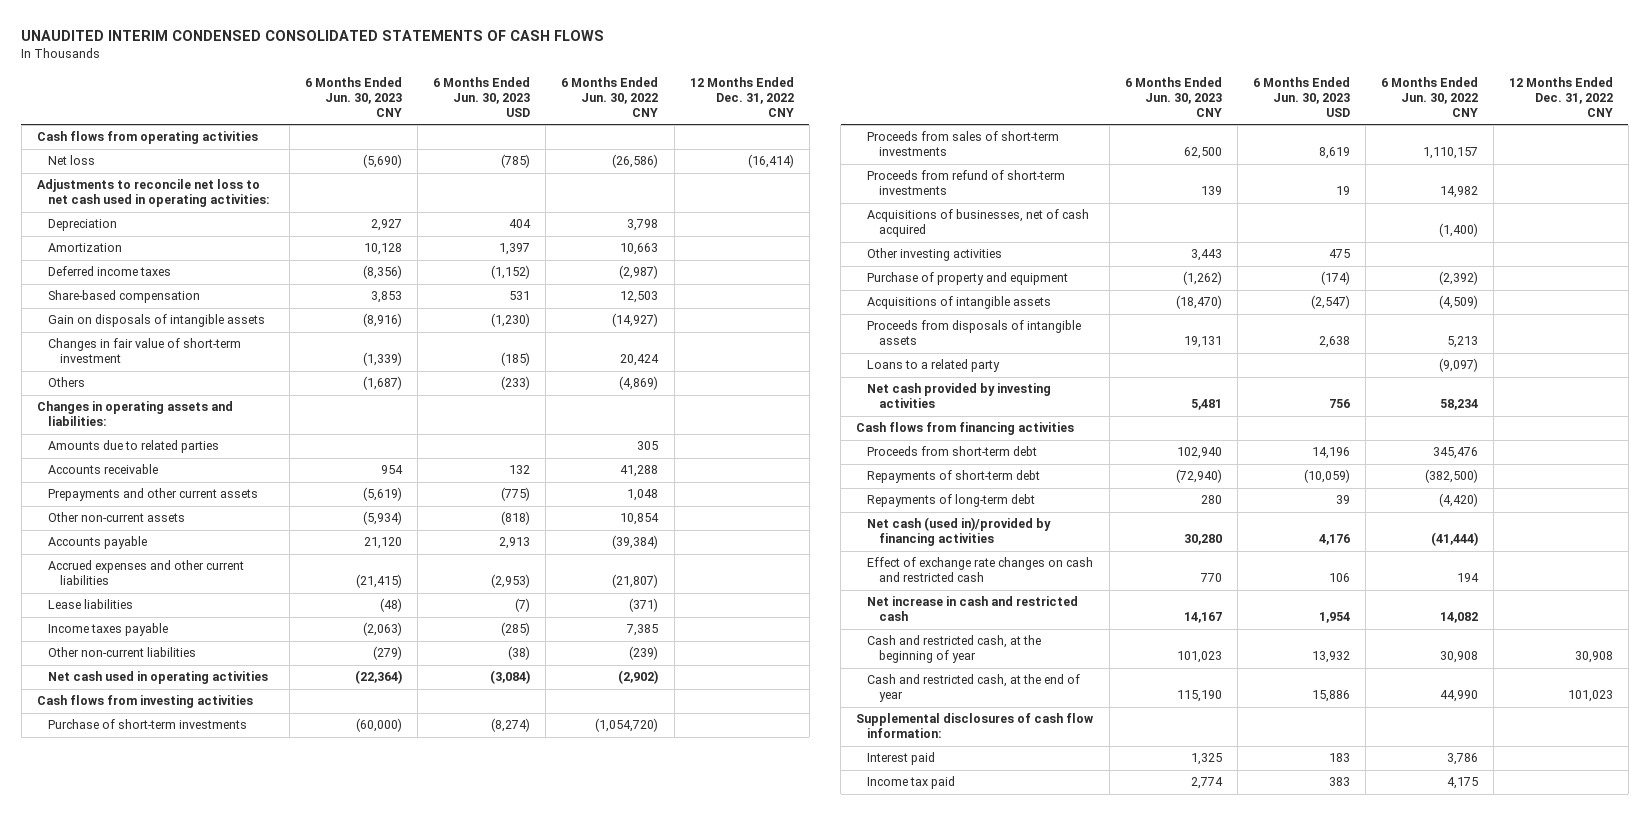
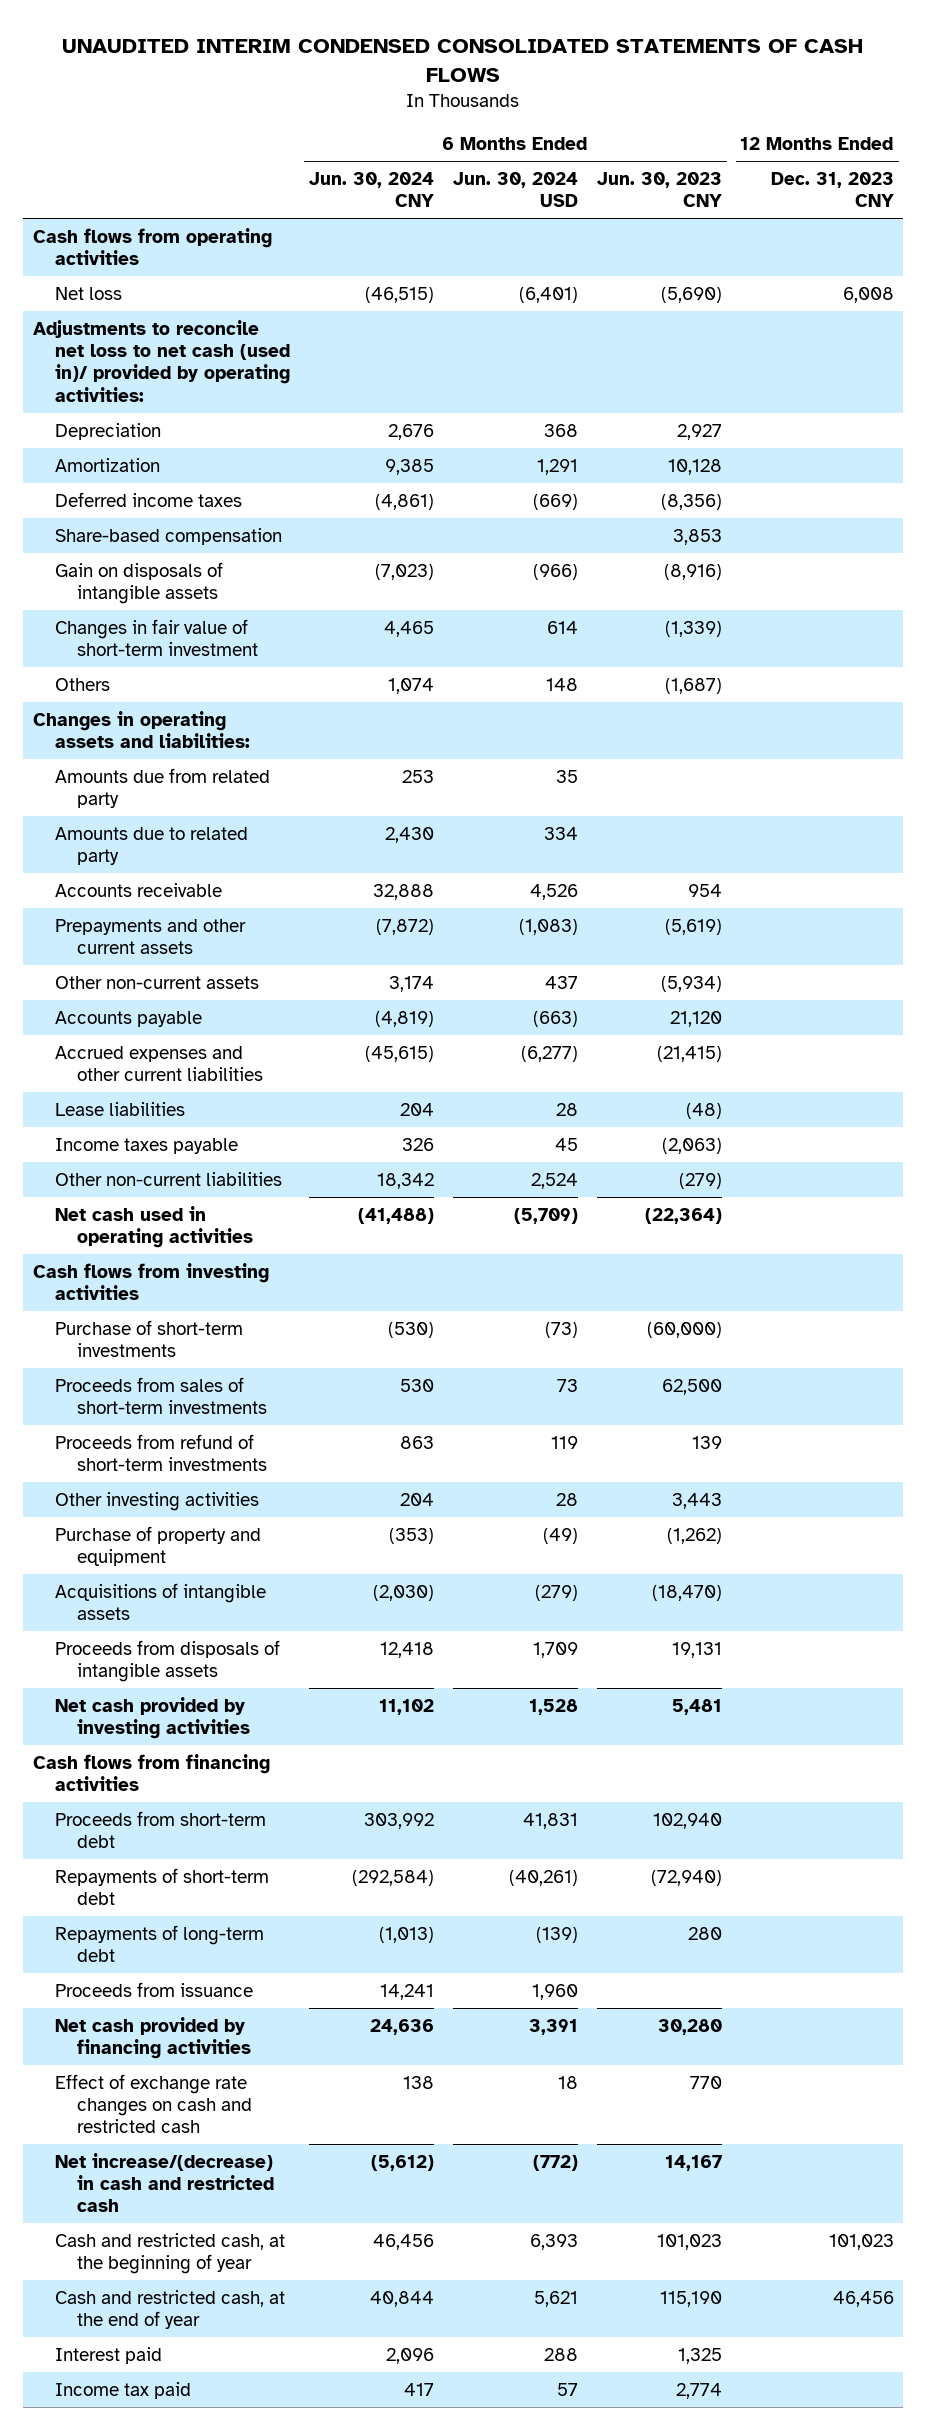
- | 6 Months Ended Jun. 30, 2023 CNY | 6 Months Ended Jun. 30, 2023 USD | 6 Months Ended Jun. 30, 2022 CNY | 12 Months Ended Dec. 31, 2022 CNY
+ | 6 Months Ended Jun. 30, 2024 CNY | 6 Months Ended Jun. 30, 2024 USD | 6 Months Ended Jun. 30, 2023 CNY | 12 Months Ended Dec. 31, 2023 CNY
- Adjustments to reconcile net loss to net cash used in operating activities:
+ Adjustments to reconcile net loss to net cash (used in)/ provided by operating activities:
- Amounts due to related parties | | | 305 |
+ Amounts due from related party | 253 | 35 | |
+ Amounts due to related party | 2,430 | 334 | |
- Acquisitions of businesses, net of cash acquired | | | (1,400) |
- Loans to a related party | | | (9,097) |
- Net cash (used in)/provided by financing activities | 30,280 | 4,176 | (41,444) |
+ Proceeds from issuance | 14,241 | 1,960 | |
+ Net cash provided by financing activities | 24,636 | 3,391 | 30,280 |
- Net increase in cash and restricted cash | 14,167 | 1,954 | 14,082 |
+ Net increase/(decrease) in cash and restricted cash | (5,612) | (772) | 14,167 |
- Supplemental disclosures of cash flow information:

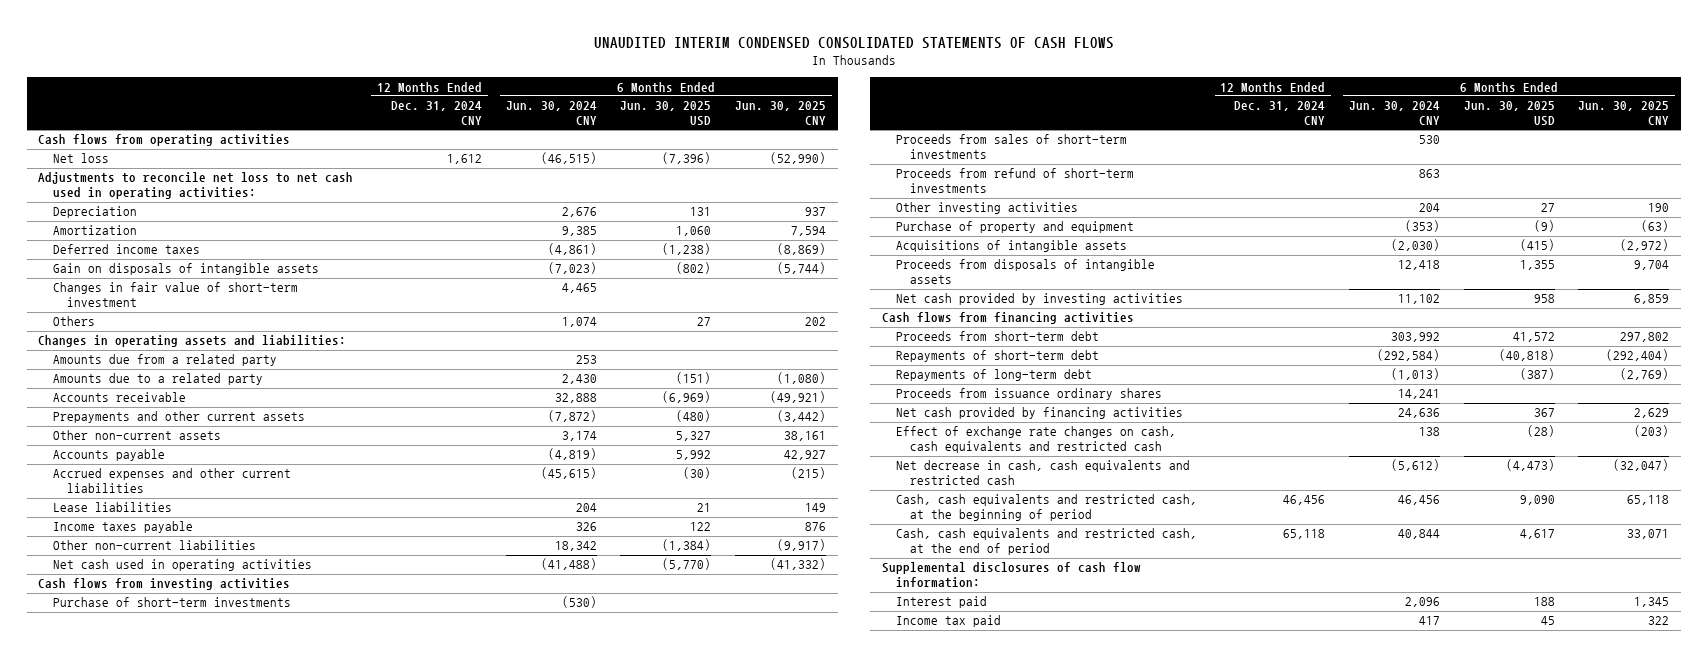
- | 6 Months Ended Jun. 30, 2024 CNY | 6 Months Ended Jun. 30, 2024 USD | 6 Months Ended Jun. 30, 2023 CNY | 12 Months Ended Dec. 31, 2023 CNY
+ | 12 Months Ended Dec. 31, 2024 CNY | 6 Months Ended Jun. 30, 2024 CNY | 6 Months Ended Jun. 30, 2025 USD | 6 Months Ended Jun. 30, 2025 CNY
- Adjustments to reconcile net loss to net cash (used in)/ provided by operating activities:
+ Adjustments to reconcile net loss to net cash used in operating activities:
- Share-based compensation | | | 3,853 |
- Amounts due from related party | 253 | 35 | |
- Amounts due to related party | 2,430 | 334 | |
+ Amounts due from a related party | | 253 | |
+ Amounts due to a related party | | 2,430 | (151) | (1,080)
- Proceeds from issuance | 14,241 | 1,960 | |
+ Proceeds from issuance ordinary shares | | 14,241 | |
- Effect of exchange rate changes on cash and restricted cash | 138 | 18 | 770 |
- Net increase/(decrease) in cash and restricted cash | (5,612) | (772) | 14,167 |
- Cash and restricted cash, at the beginning of year | 46,456 | 6,393 | 101,023 | 101,023
- Cash and restricted cash, at the end of year | 40,844 | 5,621 | 115,190 | 46,456
+ Effect of exchange rate changes on cash, cash equivalents and restricted cash | | 138 | (28) | (203)
+ Net decrease in cash, cash equivalents and restricted cash | | (5,612) | (4,473) | (32,047)
+ Cash, cash equivalents and restricted cash, at the beginning of period | 46,456 | 46,456 | 9,090 | 65,118
+ Cash, cash equivalents and restricted cash, at the end of period | 65,118 | 40,844 | 4,617 | 33,071
+ Supplemental disclosures of cash flow information:

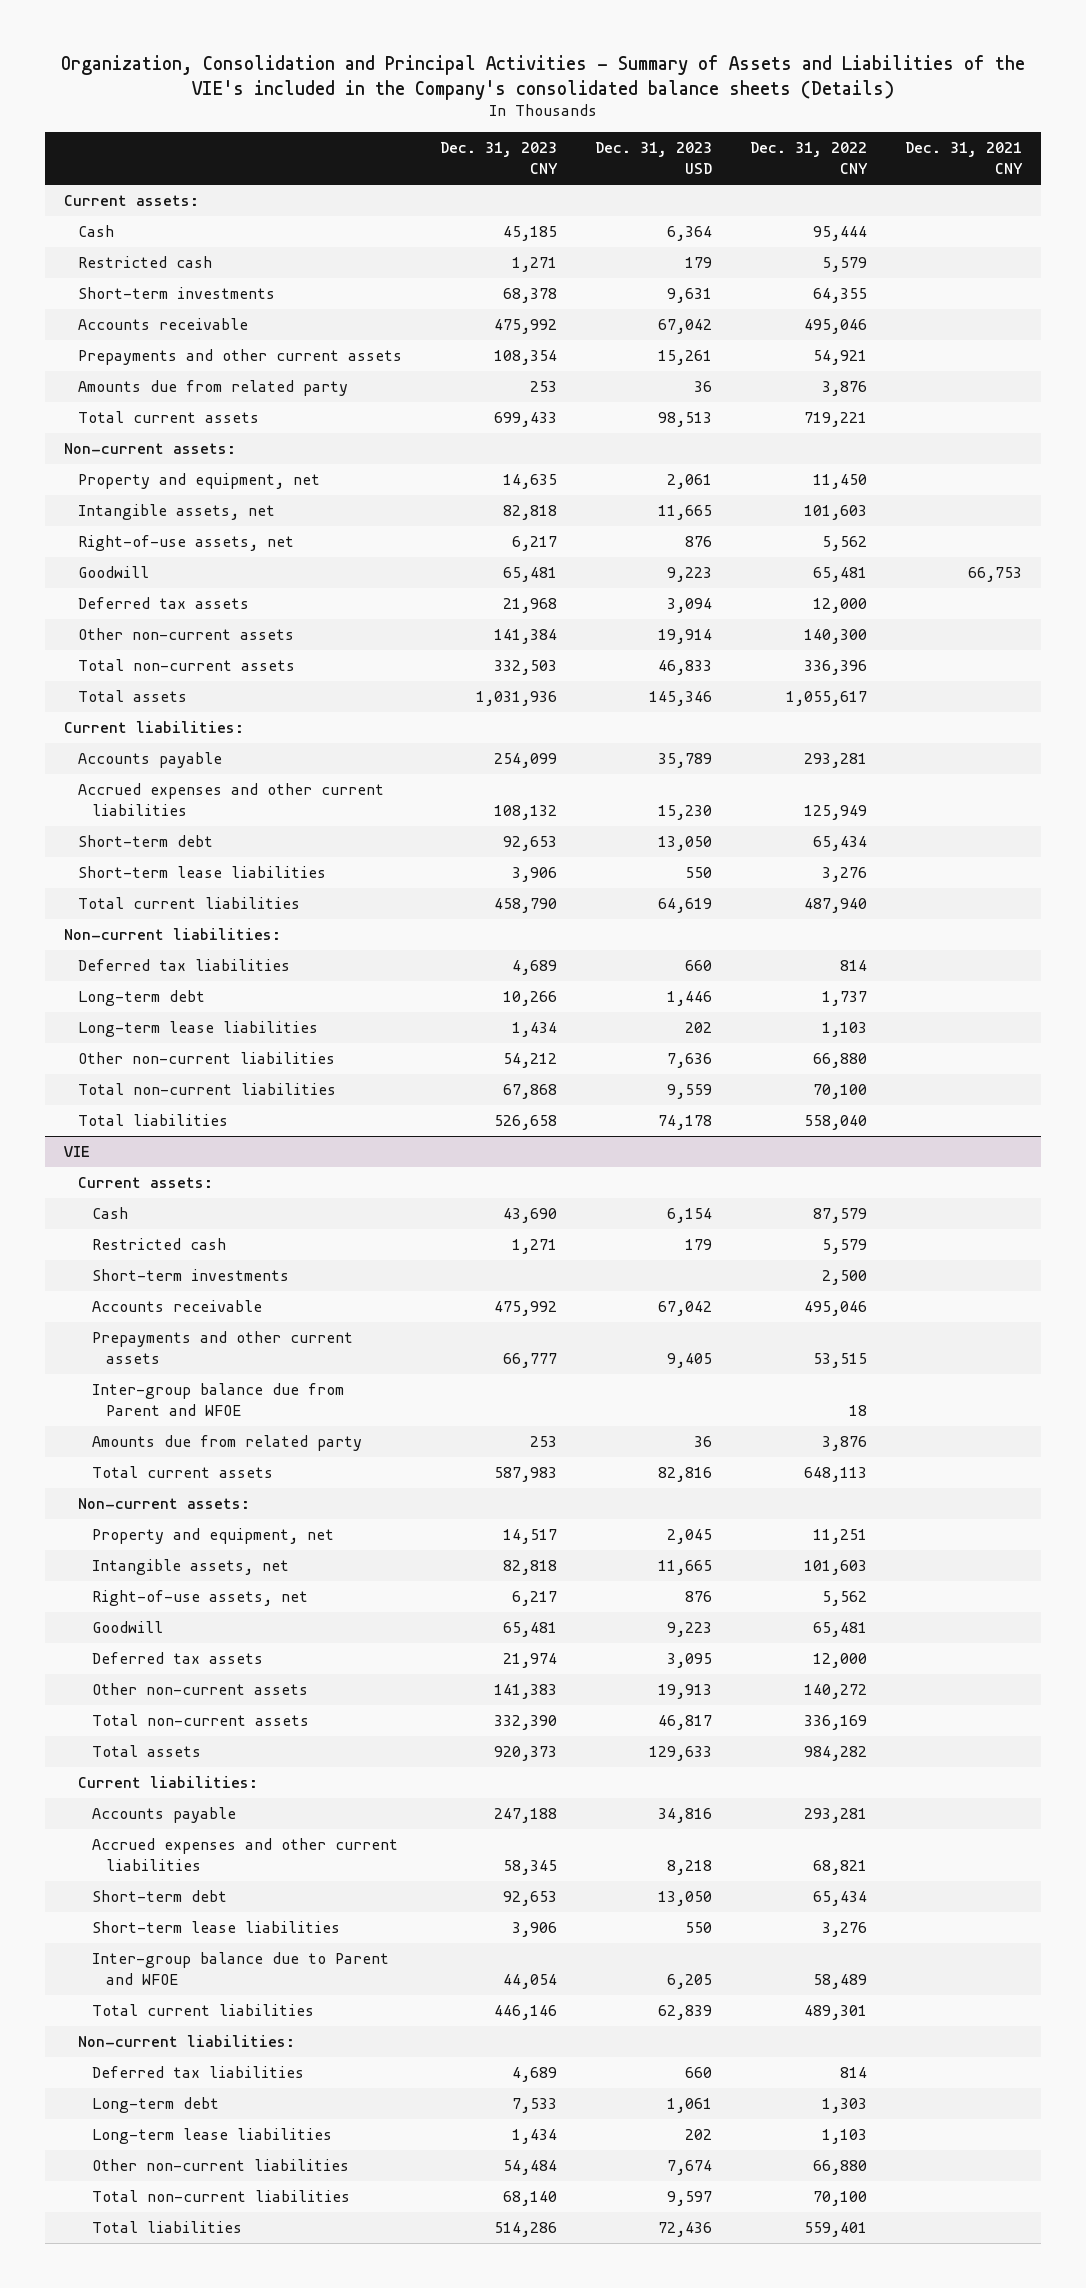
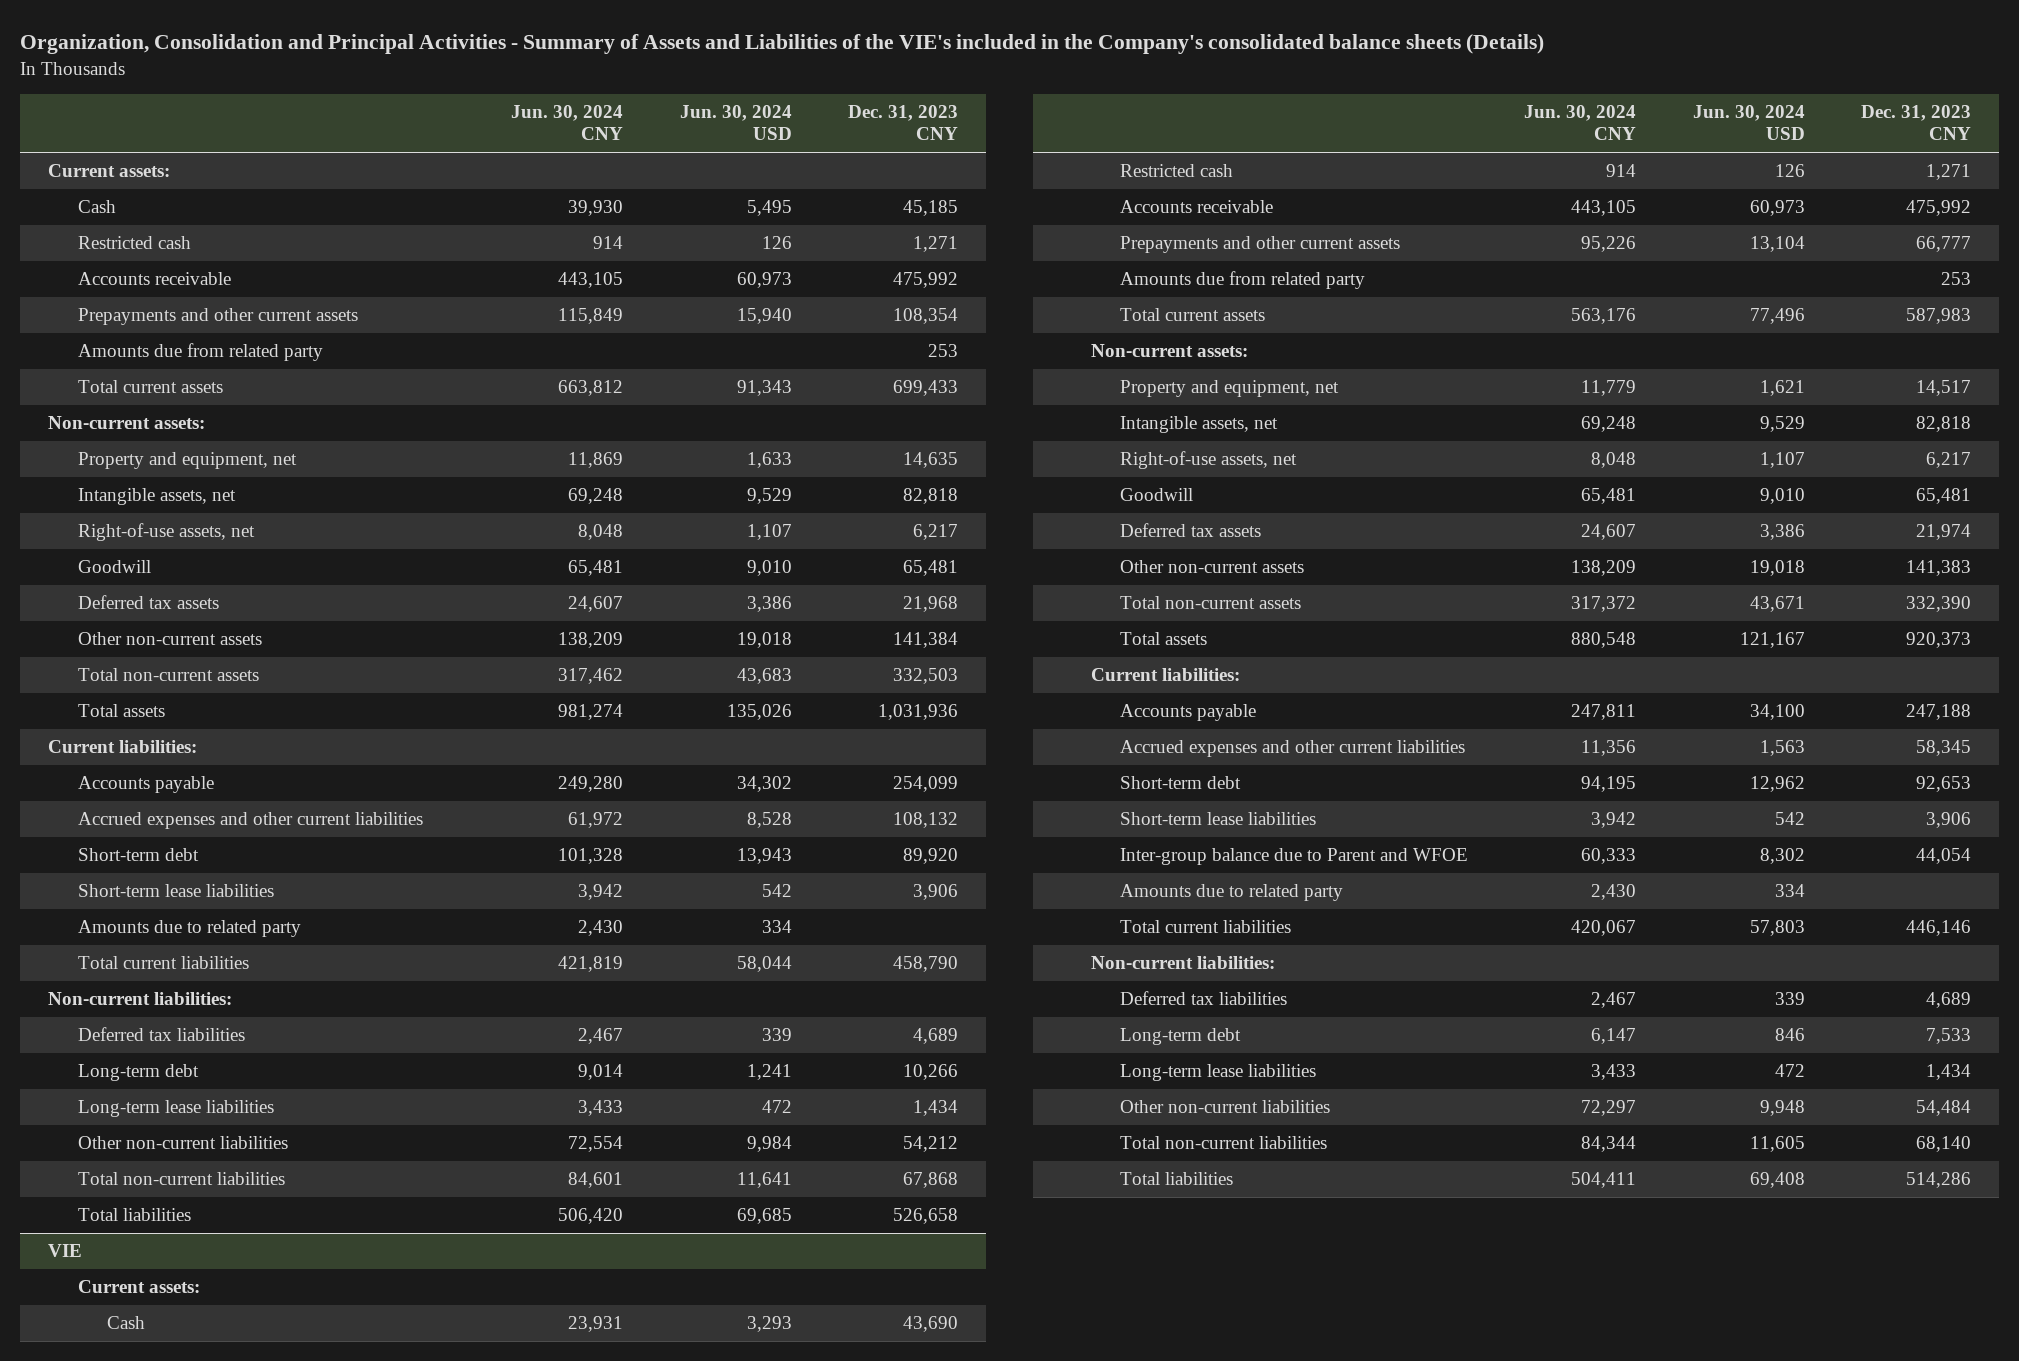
- | Dec. 31, 2023 CNY | Dec. 31, 2023 USD | Dec. 31, 2022 CNY | Dec. 31, 2021 CNY
+ | Jun. 30, 2024 CNY | Jun. 30, 2024 USD | Dec. 31, 2023 CNY
- Short-term investments | 68,378 | 9,631 | 64,355 |
- Short-term debt | 92,653 | 13,050 | 65,434 |
+ Short-term debt | 101,328 | 13,943 | 89,920
+ Amounts due to related party | 2,430 | 334 |
@ VIE
- Short-term investments | | | 2,500 |
- Inter-group balance due from Parent and WFOE | | | 18 |
+ Amounts due to related party | 2,430 | 334 |

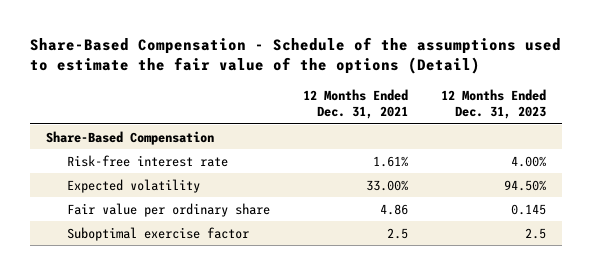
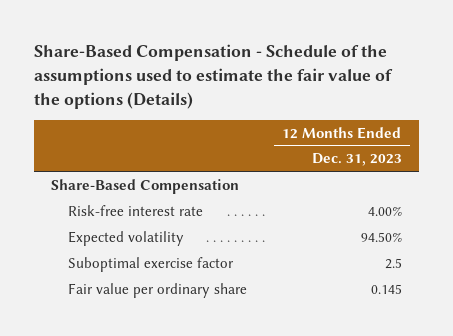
- Share-Based Compensation - Schedule of the assumptions used to estimate the fair value of the options (Detail)
+ Share-Based Compensation - Schedule of the assumptions used to estimate the fair value of the options (Details)
- | 12 Months Ended Dec. 31, 2021 | 12 Months Ended Dec. 31, 2023
+ | 12 Months Ended Dec. 31, 2023
moved down: Fair value per ordinary share | 0.145

